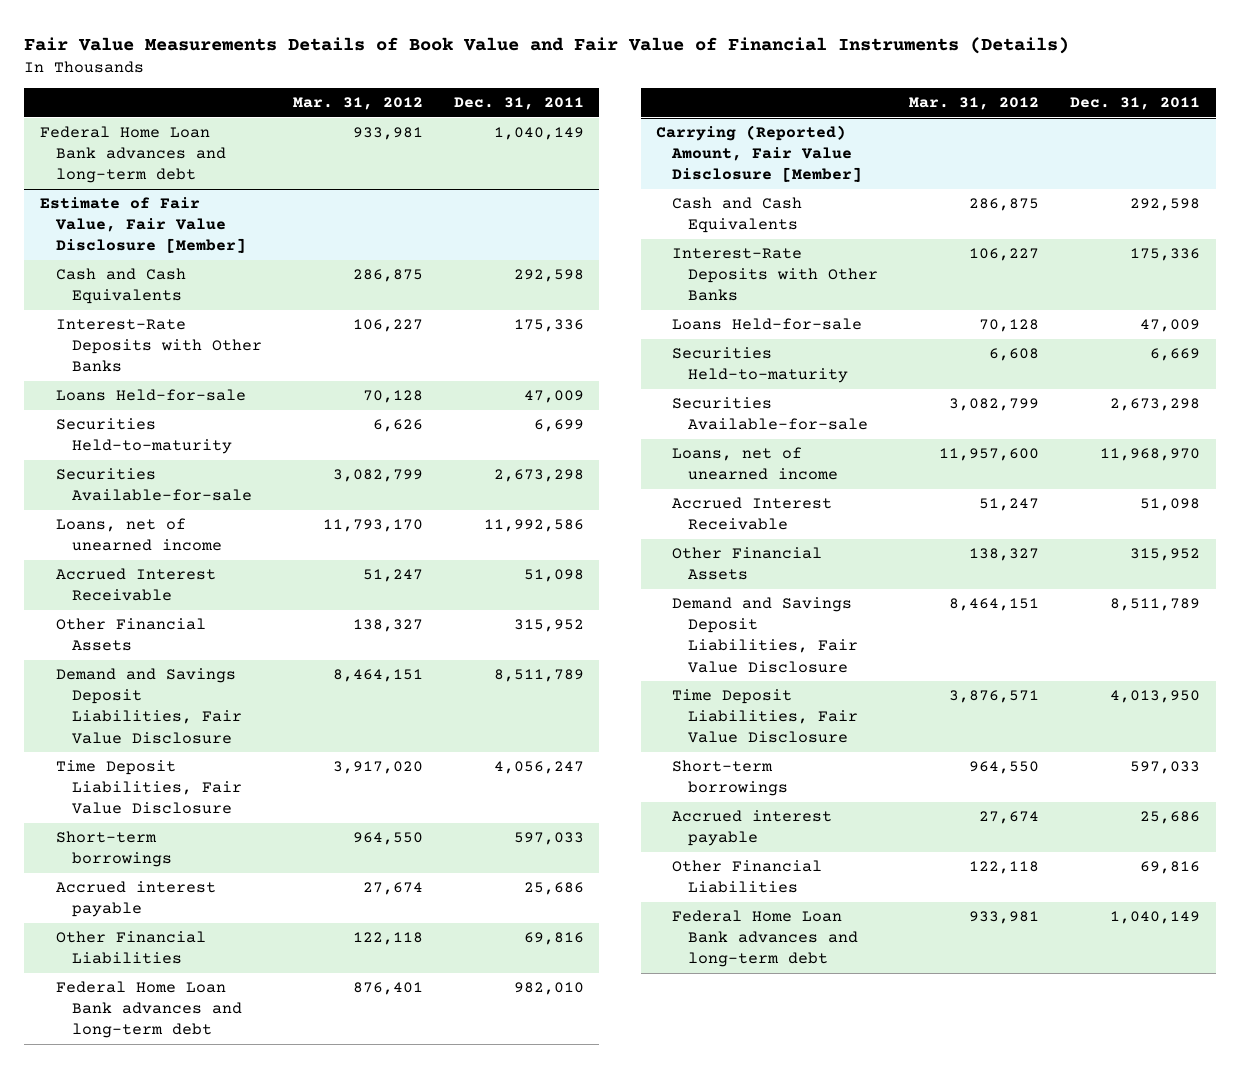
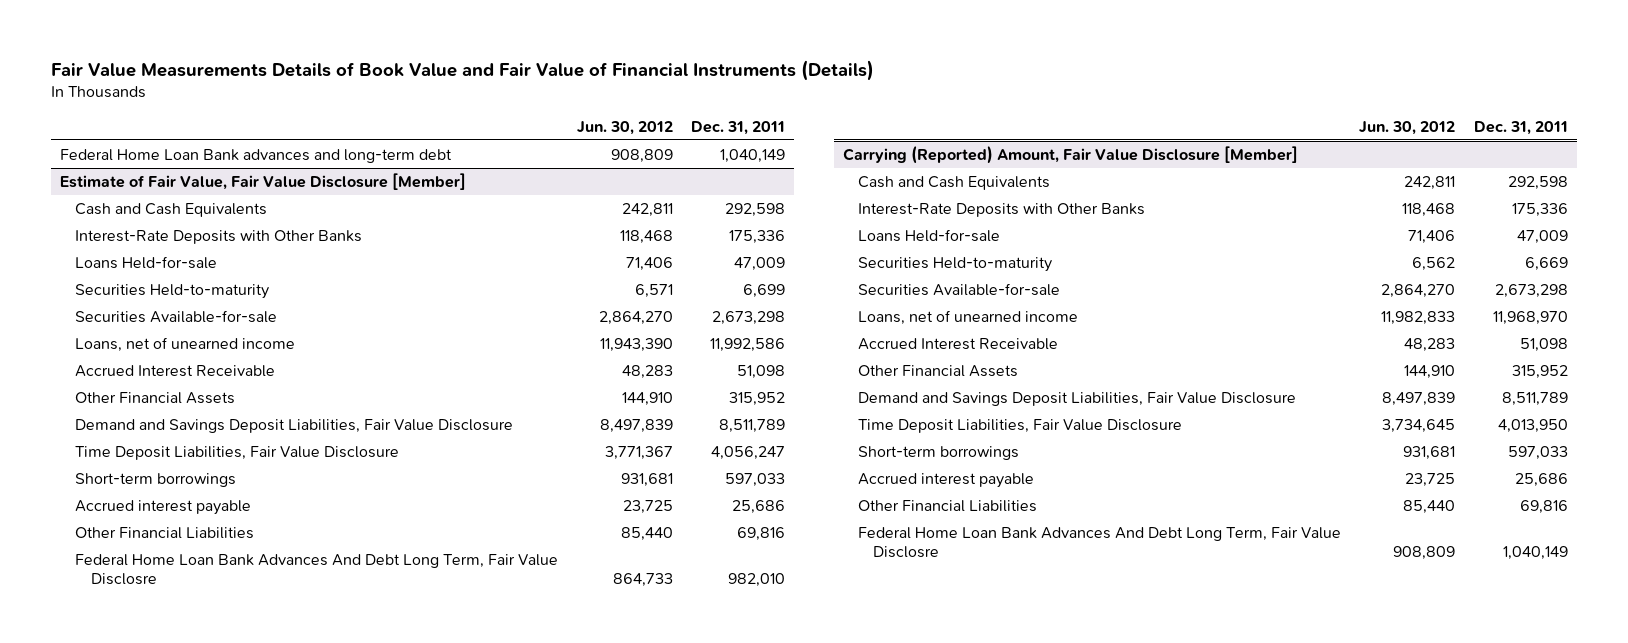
- | Mar. 31, 2012 | Dec. 31, 2011
+ | Jun. 30, 2012 | Dec. 31, 2011
@ Estimate of Fair Value, Fair Value Disclosure [Member]
- Federal Home Loan Bank advances and long-term debt | 876,401 | 982,010
+ Federal Home Loan Bank Advances And Debt Long Term, Fair Value Disclosre | 864,733 | 982,010
@ Carrying (Reported) Amount, Fair Value Disclosure [Member]
- Federal Home Loan Bank advances and long-term debt | 933,981 | 1,040,149
+ Federal Home Loan Bank Advances And Debt Long Term, Fair Value Disclosre | 908,809 | 1,040,149

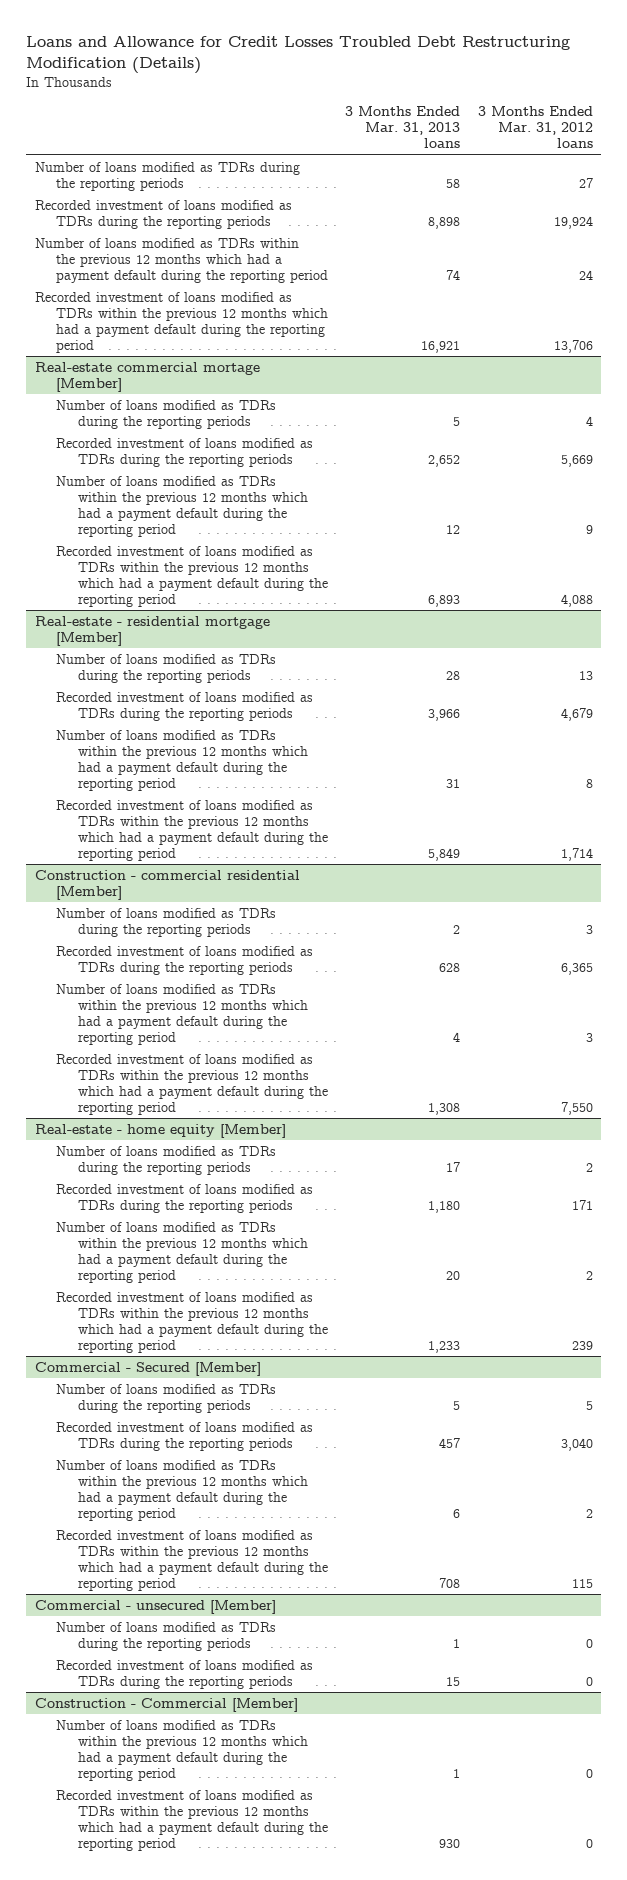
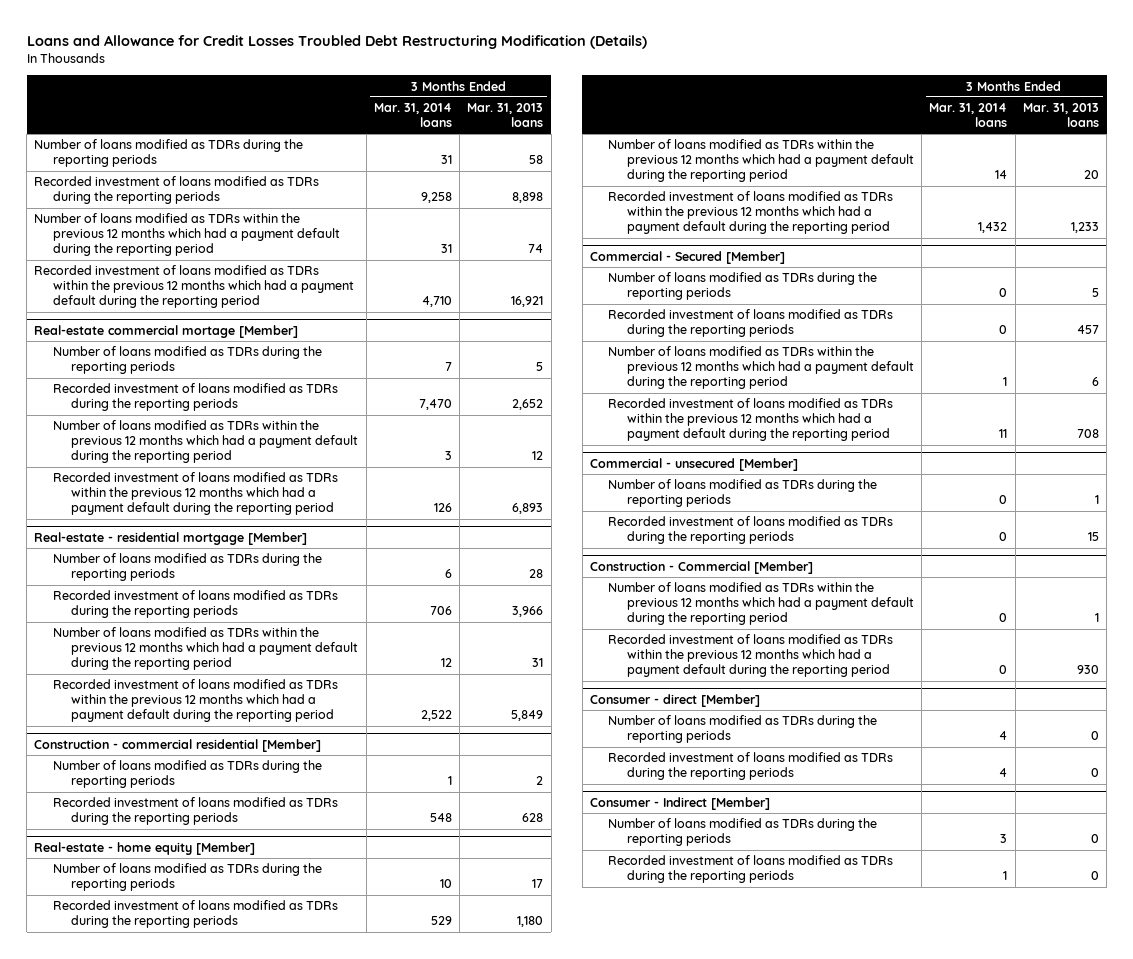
- | 3 Months Ended Mar. 31, 2013 loans | 3 Months Ended Mar. 31, 2012 loans
+ | 3 Months Ended Mar. 31, 2014 loans | 3 Months Ended Mar. 31, 2013 loans
@ Construction - commercial residential [Member]
- Number of loans modified as TDRs within the previous 12 months which had a payment default during the reporting period | 4 | 3
- Recorded investment of loans modified as TDRs within the previous 12 months which had a payment default during the reporting period | 1,308 | 7,550
+ Consumer - direct [Member]
+ Number of loans modified as TDRs during the reporting periods | 4 | 0
+ Recorded investment of loans modified as TDRs during the reporting periods | 4 | 0
+ Consumer - Indirect [Member]
+ Number of loans modified as TDRs during the reporting periods | 3 | 0
+ Recorded investment of loans modified as TDRs during the reporting periods | 1 | 0

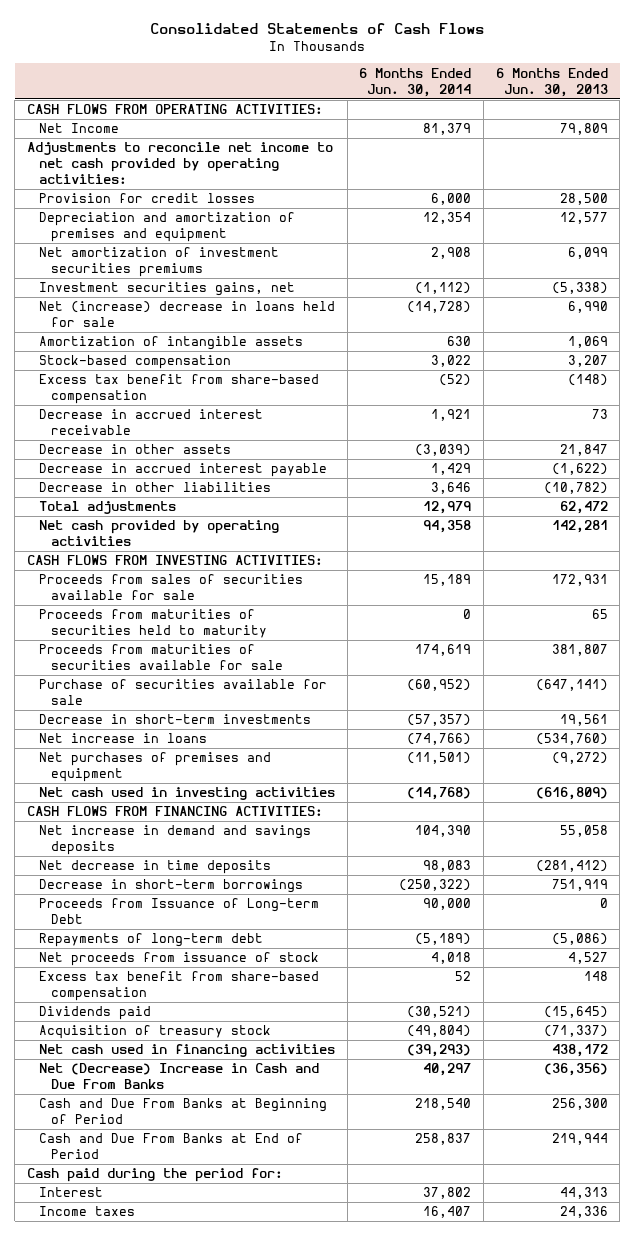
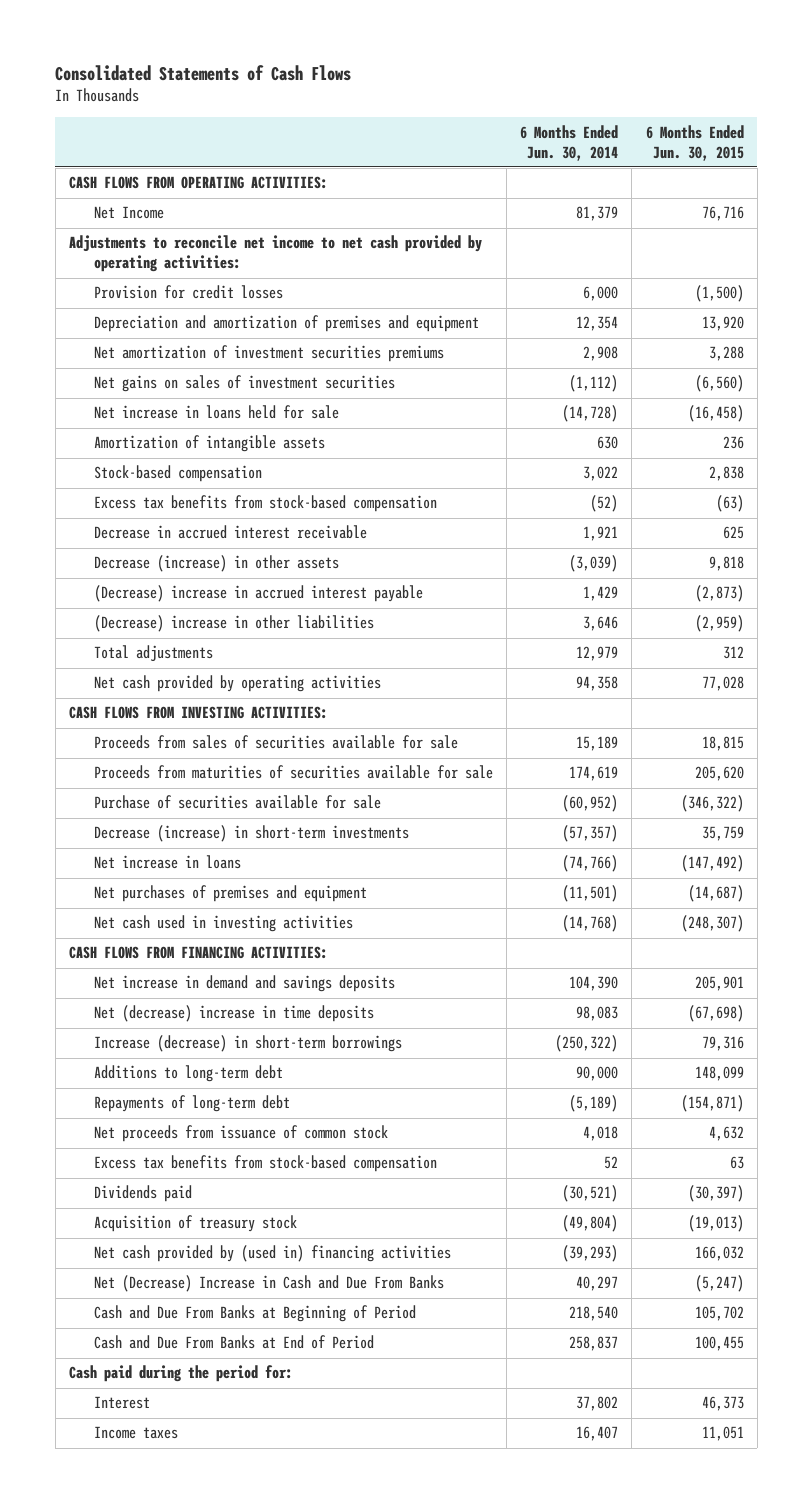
- | 6 Months Ended Jun. 30, 2014 | 6 Months Ended Jun. 30, 2013
+ | 6 Months Ended Jun. 30, 2014 | 6 Months Ended Jun. 30, 2015
- Investment securities gains, net | (1,112) | (5,338)
- Net (increase) decrease in loans held for sale | (14,728) | 6,990
+ Net gains on sales of investment securities | (1,112) | (6,560)
+ Net increase in loans held for sale | (14,728) | (16,458)
- Excess tax benefit from share-based compensation | (52) | (148)
+ Excess tax benefits from stock-based compensation | (52) | (63)
- Decrease in other assets | (3,039) | 21,847
- Decrease in accrued interest payable | 1,429 | (1,622)
- Decrease in other liabilities | 3,646 | (10,782)
+ Decrease (increase) in other assets | (3,039) | 9,818
+ (Decrease) increase in accrued interest payable | 1,429 | (2,873)
+ (Decrease) increase in other liabilities | 3,646 | (2,959)
- Proceeds from maturities of securities held to maturity | 0 | 65
- Decrease in short-term investments | (57,357) | 19,561
+ Decrease (increase) in short-term investments | (57,357) | 35,759
- Net decrease in time deposits | 98,083 | (281,412)
- Decrease in short-term borrowings | (250,322) | 751,919
- Proceeds from Issuance of Long-term Debt | 90,000 | 0
+ Net (decrease) increase in time deposits | 98,083 | (67,698)
+ Increase (decrease) in short-term borrowings | (250,322) | 79,316
+ Additions to long-term debt | 90,000 | 148,099
- Net proceeds from issuance of stock | 4,018 | 4,527
- Excess tax benefit from share-based compensation | 52 | 148
+ Net proceeds from issuance of common stock | 4,018 | 4,632
+ Excess tax benefits from stock-based compensation | 52 | 63
- Net cash used in financing activities | (39,293) | 438,172
+ Net cash provided by (used in) financing activities | (39,293) | 166,032

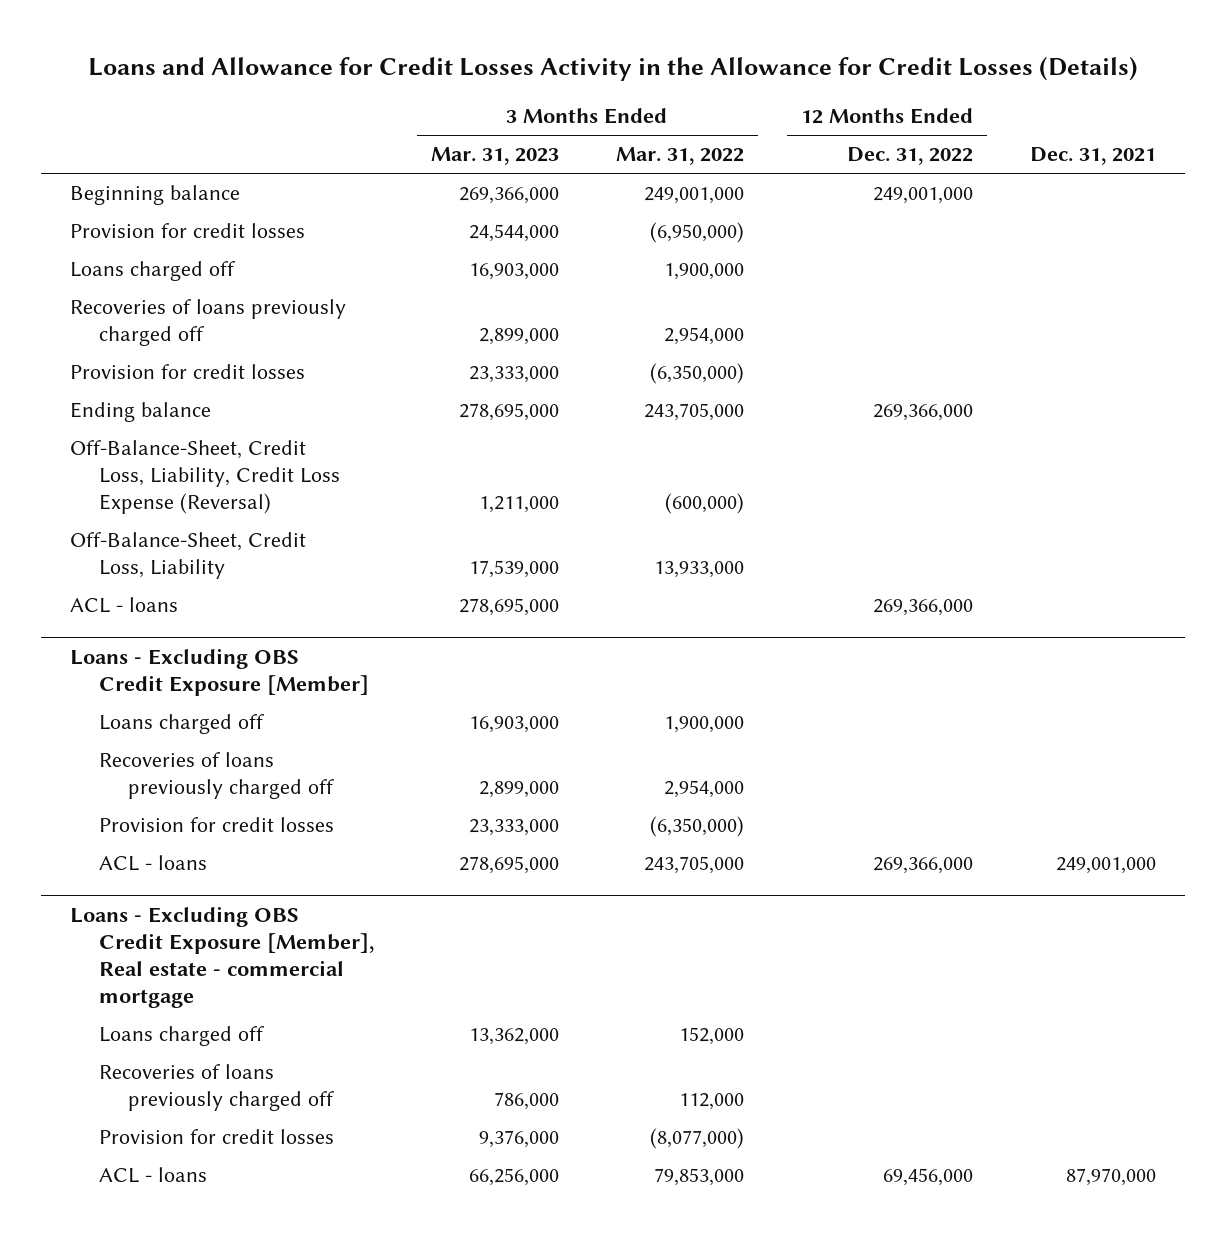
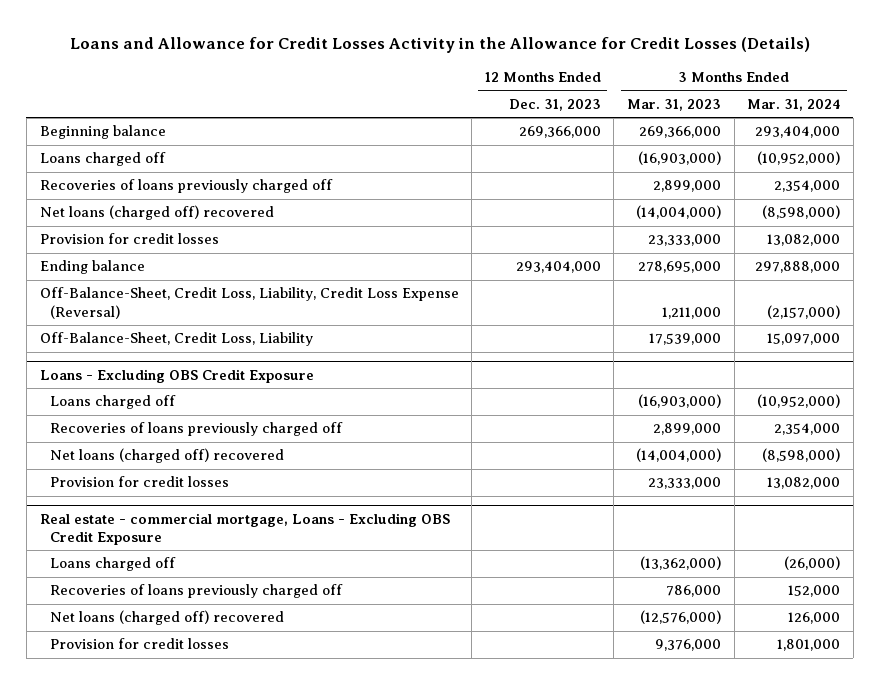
- | 3 Months Ended Mar. 31, 2023 | 3 Months Ended Mar. 31, 2022 | 12 Months Ended Dec. 31, 2022 | Dec. 31, 2021
+ | 12 Months Ended Dec. 31, 2023 | 3 Months Ended Mar. 31, 2023 | 3 Months Ended Mar. 31, 2024
- Provision for credit losses | 24,544,000 | (6,950,000) | |
- Loans charged off | 16,903,000 | 1,900,000 | |
+ Loans charged off | | (16,903,000) | (10,952,000)
+ Net loans (charged off) recovered | | (14,004,000) | (8,598,000)
- ACL - loans | 278,695,000 | | 269,366,000 |
- Loans - Excluding OBS Credit Exposure [Member]
- Loans charged off | 16,903,000 | 1,900,000 | |
+ Loans - Excluding OBS Credit Exposure
+ Loans charged off | | (16,903,000) | (10,952,000)
+ Net loans (charged off) recovered | | (14,004,000) | (8,598,000)
- ACL - loans | 278,695,000 | 243,705,000 | 269,366,000 | 249,001,000
- Loans - Excluding OBS Credit Exposure [Member], Real estate - commercial mortgage
- Loans charged off | 13,362,000 | 152,000 | |
+ Real estate - commercial mortgage, Loans - Excluding OBS Credit Exposure
+ Loans charged off | | (13,362,000) | (26,000)
+ Net loans (charged off) recovered | | (12,576,000) | 126,000
- ACL - loans | 66,256,000 | 79,853,000 | 69,456,000 | 87,970,000

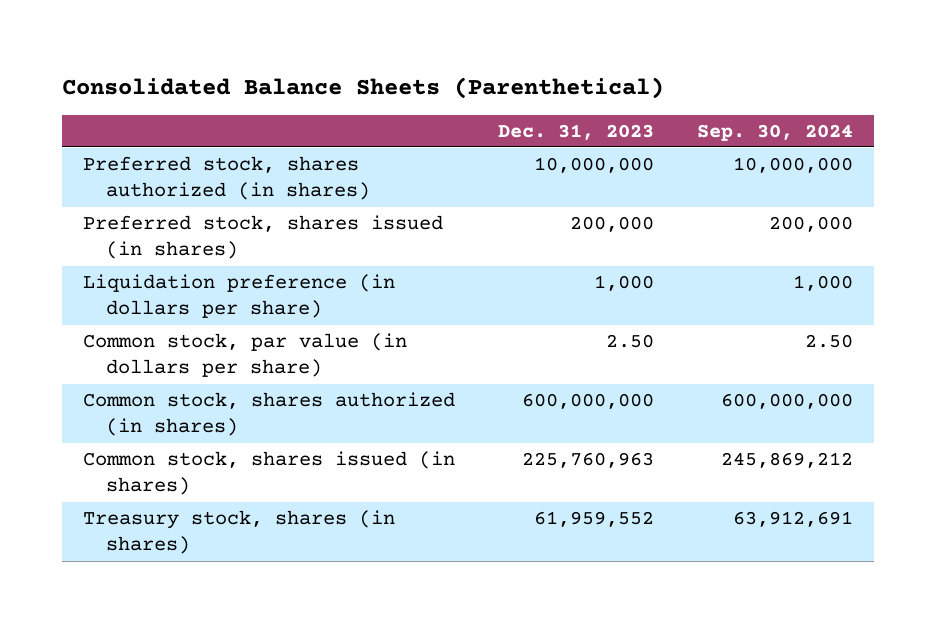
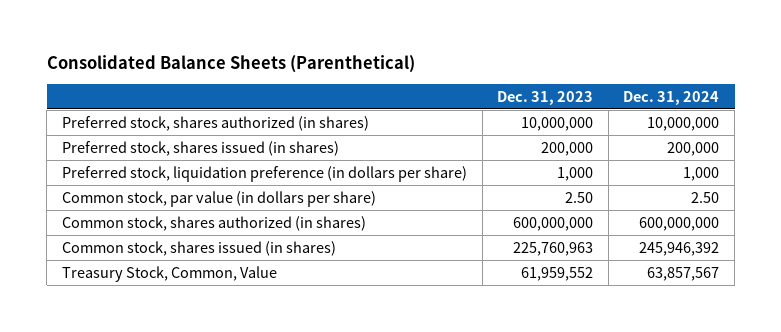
- | Dec. 31, 2023 | Sep. 30, 2024
+ | Dec. 31, 2023 | Dec. 31, 2024
- Liquidation preference (in dollars per share) | 1,000 | 1,000
+ Preferred stock, liquidation preference (in dollars per share) | 1,000 | 1,000
- Treasury stock, shares (in shares) | 61,959,552 | 63,912,691
+ Treasury Stock, Common, Value | 61,959,552 | 63,857,567

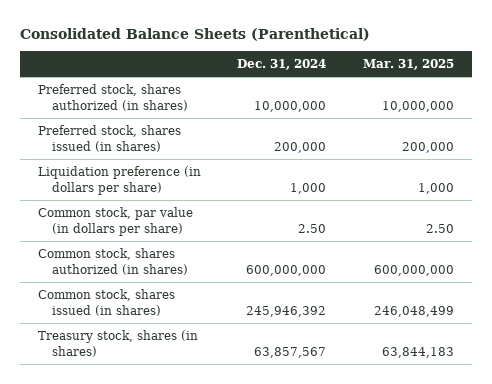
- | Dec. 31, 2023 | Dec. 31, 2024
+ | Dec. 31, 2024 | Mar. 31, 2025
- Preferred stock, liquidation preference (in dollars per share) | 1,000 | 1,000
+ Liquidation preference (in dollars per share) | 1,000 | 1,000
- Treasury Stock, Common, Value | 61,959,552 | 63,857,567
+ Treasury stock, shares (in shares) | 63,857,567 | 63,844,183

